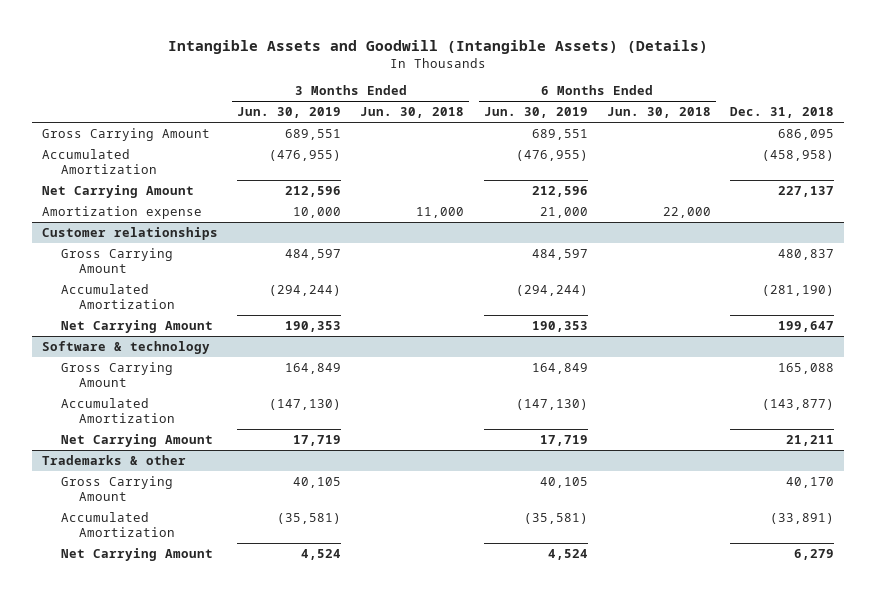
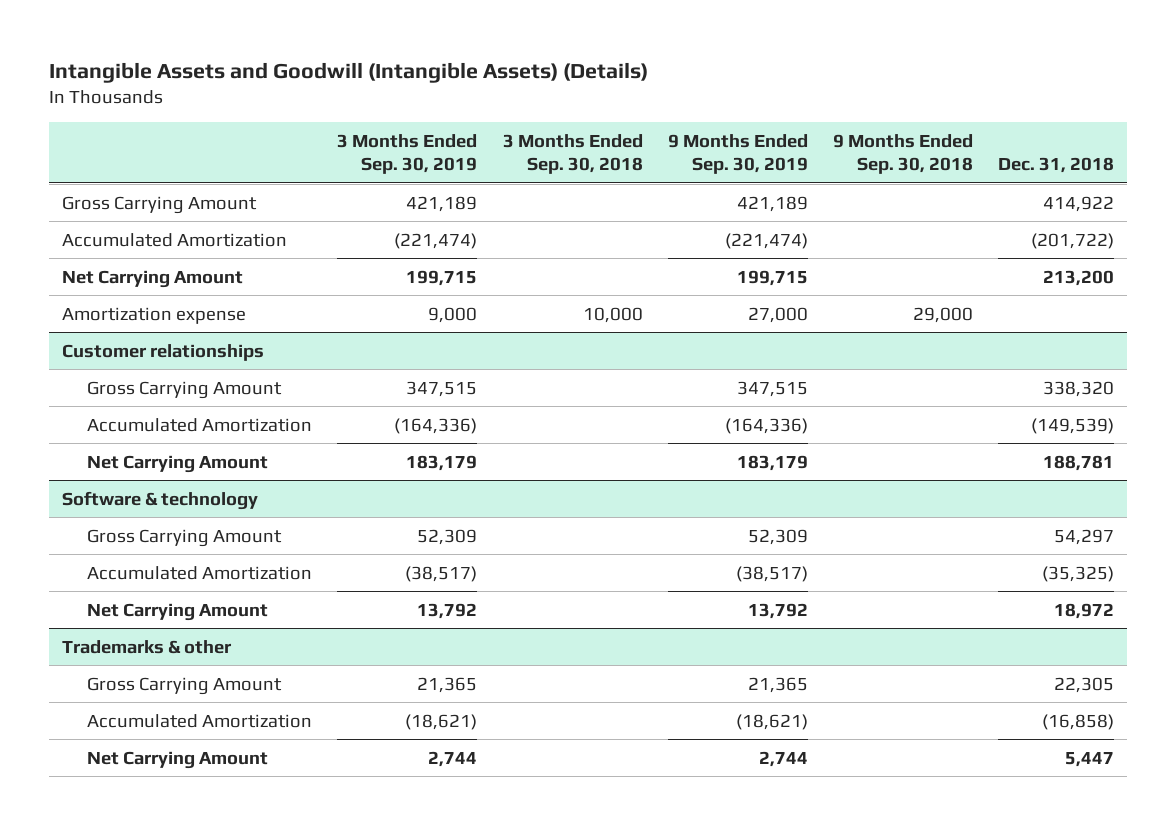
- | 3 Months Ended Jun. 30, 2019 | 3 Months Ended Jun. 30, 2018 | 6 Months Ended Jun. 30, 2019 | 6 Months Ended Jun. 30, 2018 | Dec. 31, 2018
+ | 3 Months Ended Sep. 30, 2019 | 3 Months Ended Sep. 30, 2018 | 9 Months Ended Sep. 30, 2019 | 9 Months Ended Sep. 30, 2018 | Dec. 31, 2018
- Gross Carrying Amount | 689,551 | | 689,551 | | 686,095
- Accumulated Amortization | (476,955) | | (476,955) | | (458,958)
- Net Carrying Amount | 212,596 | | 212,596 | | 227,137
+ Gross Carrying Amount | 421,189 | | 421,189 | | 414,922
+ Accumulated Amortization | (221,474) | | (221,474) | | (201,722)
+ Net Carrying Amount | 199,715 | | 199,715 | | 213,200
@ Customer relationships
- Gross Carrying Amount | 484,597 | | 484,597 | | 480,837
- Accumulated Amortization | (294,244) | | (294,244) | | (281,190)
- Net Carrying Amount | 190,353 | | 190,353 | | 199,647
+ Gross Carrying Amount | 347,515 | | 347,515 | | 338,320
+ Accumulated Amortization | (164,336) | | (164,336) | | (149,539)
+ Net Carrying Amount | 183,179 | | 183,179 | | 188,781
@ Software & technology
- Gross Carrying Amount | 164,849 | | 164,849 | | 165,088
- Accumulated Amortization | (147,130) | | (147,130) | | (143,877)
- Net Carrying Amount | 17,719 | | 17,719 | | 21,211
+ Gross Carrying Amount | 52,309 | | 52,309 | | 54,297
+ Accumulated Amortization | (38,517) | | (38,517) | | (35,325)
+ Net Carrying Amount | 13,792 | | 13,792 | | 18,972
@ Trademarks & other
- Gross Carrying Amount | 40,105 | | 40,105 | | 40,170
- Accumulated Amortization | (35,581) | | (35,581) | | (33,891)
- Net Carrying Amount | 4,524 | | 4,524 | | 6,279
+ Gross Carrying Amount | 21,365 | | 21,365 | | 22,305
+ Accumulated Amortization | (18,621) | | (18,621) | | (16,858)
+ Net Carrying Amount | 2,744 | | 2,744 | | 5,447

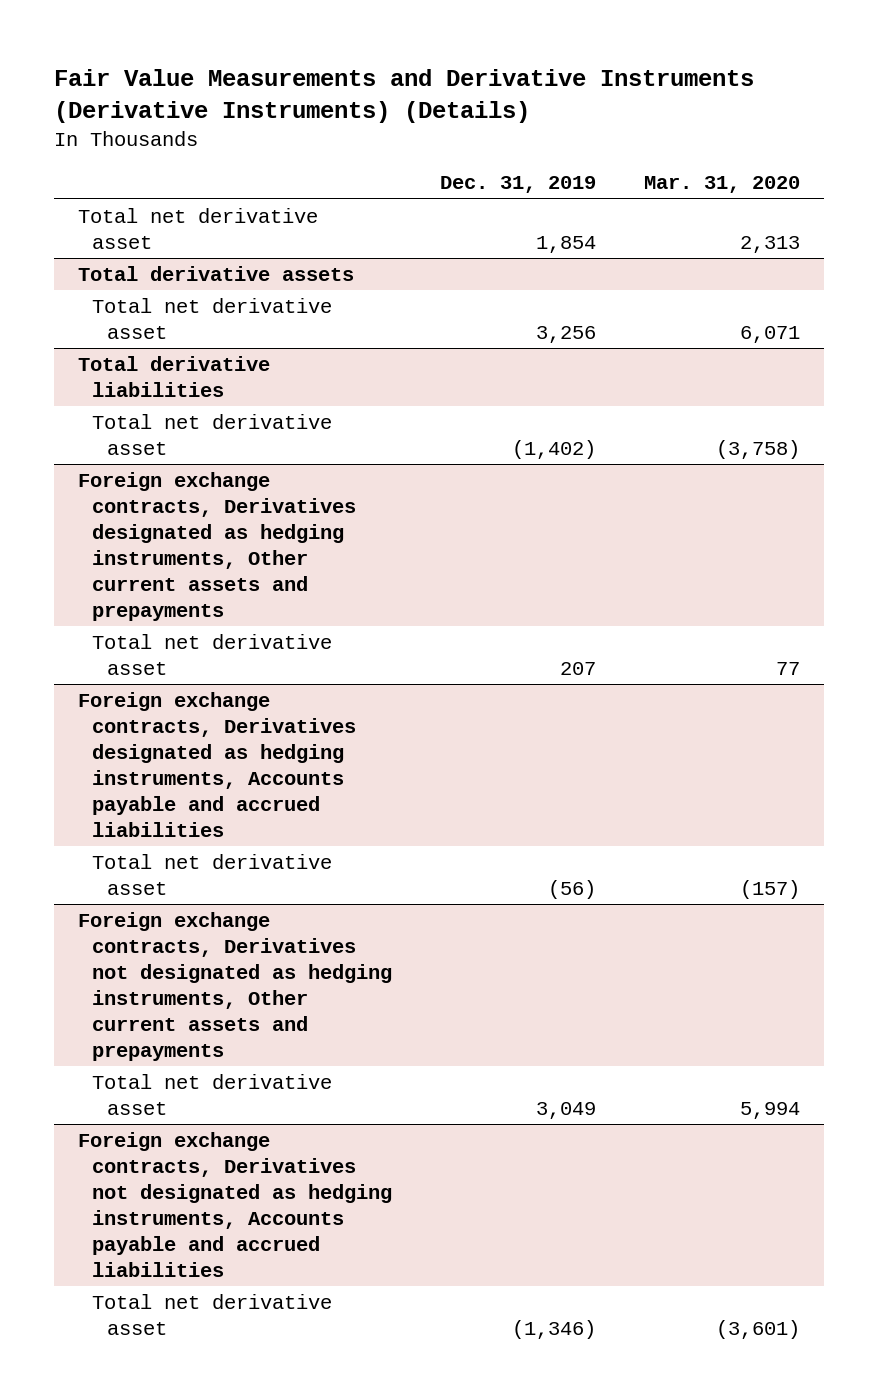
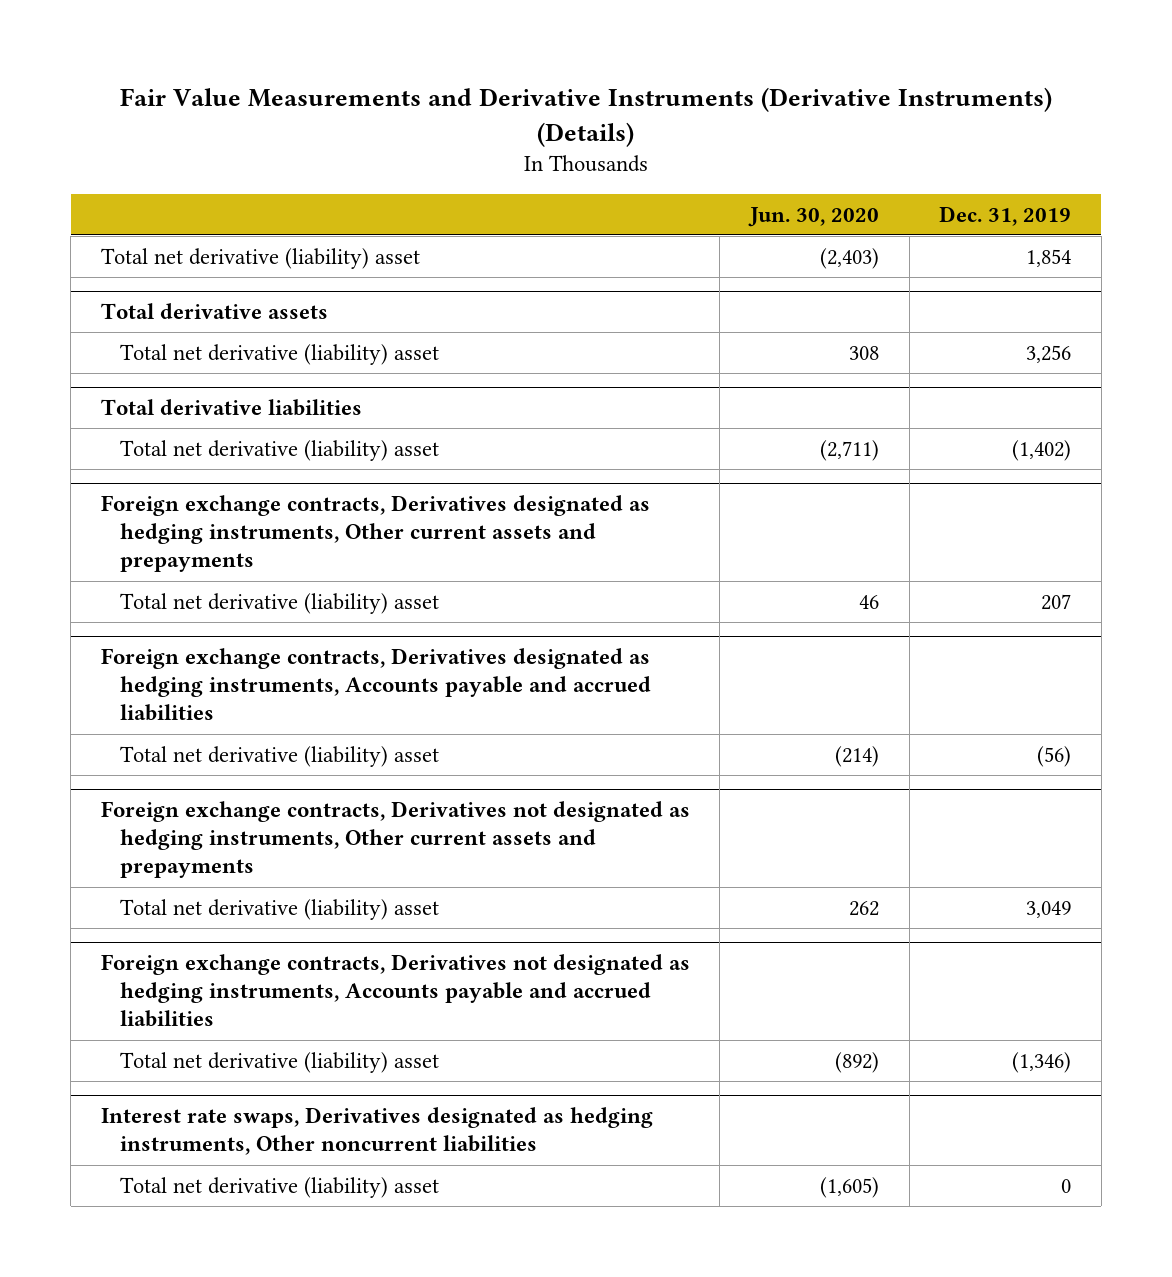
- | Dec. 31, 2019 | Mar. 31, 2020
+ | Jun. 30, 2020 | Dec. 31, 2019
- Total net derivative asset | 1,854 | 2,313
+ Total net derivative (liability) asset | (2,403) | 1,854
@ Total derivative assets
- Total net derivative asset | 3,256 | 6,071
+ Total net derivative (liability) asset | 308 | 3,256
@ Total derivative liabilities
- Total net derivative asset | (1,402) | (3,758)
+ Total net derivative (liability) asset | (2,711) | (1,402)
@ Foreign exchange contracts, Derivatives designated as hedging instruments, Other current assets and prepayments
- Total net derivative asset | 207 | 77
+ Total net derivative (liability) asset | 46 | 207
@ Foreign exchange contracts, Derivatives designated as hedging instruments, Accounts payable and accrued liabilities
- Total net derivative asset | (56) | (157)
+ Total net derivative (liability) asset | (214) | (56)
@ Foreign exchange contracts, Derivatives not designated as hedging instruments, Other current assets and prepayments
- Total net derivative asset | 3,049 | 5,994
+ Total net derivative (liability) asset | 262 | 3,049
@ Foreign exchange contracts, Derivatives not designated as hedging instruments, Accounts payable and accrued liabilities
- Total net derivative asset | (1,346) | (3,601)
+ Total net derivative (liability) asset | (892) | (1,346)
+ Interest rate swaps, Derivatives designated as hedging instruments, Other noncurrent liabilities
+ Total net derivative (liability) asset | (1,605) | 0

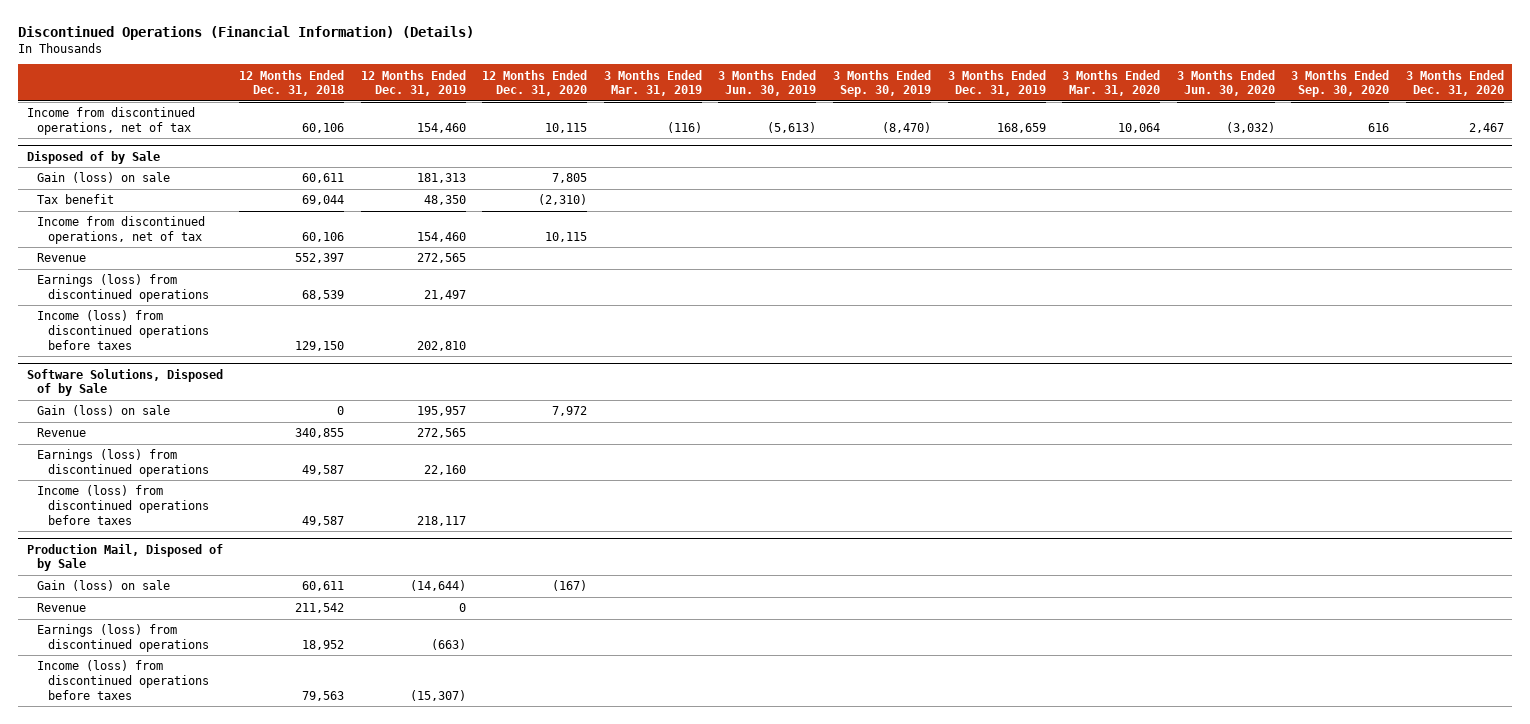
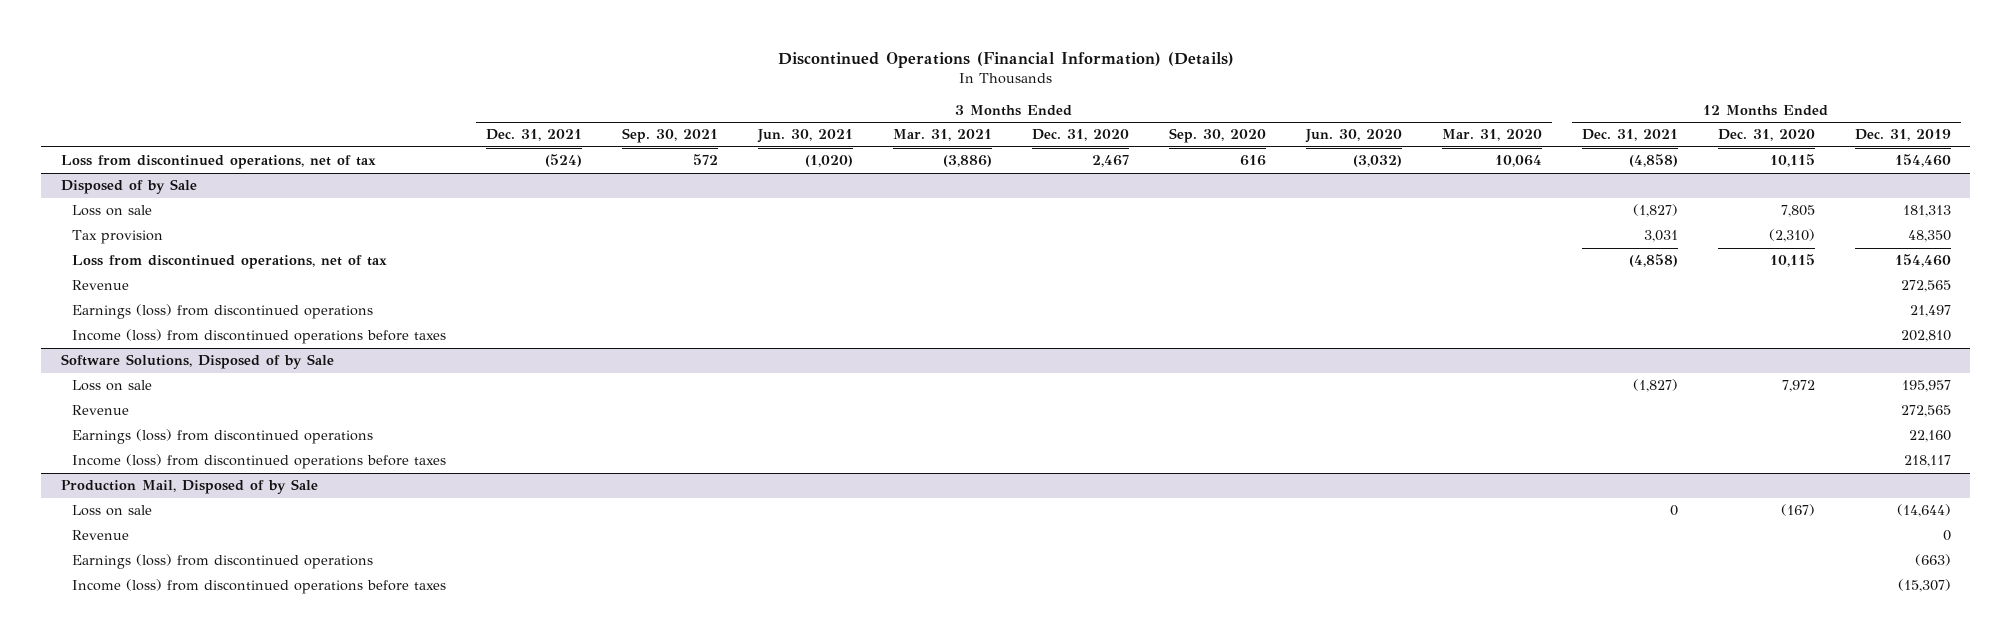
- | 12 Months Ended Dec. 31, 2018 | 12 Months Ended Dec. 31, 2019 | 12 Months Ended Dec. 31, 2020 | 3 Months Ended Mar. 31, 2019 | 3 Months Ended Jun. 30, 2019 | 3 Months Ended Sep. 30, 2019 | 3 Months Ended Dec. 31, 2019 | 3 Months Ended Mar. 31, 2020 | 3 Months Ended Jun. 30, 2020 | 3 Months Ended Sep. 30, 2020 | 3 Months Ended Dec. 31, 2020
+ | 3 Months Ended Dec. 31, 2021 | 3 Months Ended Sep. 30, 2021 | 3 Months Ended Jun. 30, 2021 | 3 Months Ended Mar. 31, 2021 | 3 Months Ended Dec. 31, 2020 | 3 Months Ended Sep. 30, 2020 | 3 Months Ended Jun. 30, 2020 | 3 Months Ended Mar. 31, 2020 | 12 Months Ended Dec. 31, 2021 | 12 Months Ended Dec. 31, 2020 | 12 Months Ended Dec. 31, 2019
- Income from discontinued operations, net of tax | 60,106 | 154,460 | 10,115 | (116) | (5,613) | (8,470) | 168,659 | 10,064 | (3,032) | 616 | 2,467
+ Loss from discontinued operations, net of tax | (524) | 572 | (1,020) | (3,886) | 2,467 | 616 | (3,032) | 10,064 | (4,858) | 10,115 | 154,460
@ Disposed of by Sale
- Gain (loss) on sale | 60,611 | 181,313 | 7,805 | | | | | | | |
- Tax benefit | 69,044 | 48,350 | (2,310) | | | | | | | |
- Income from discontinued operations, net of tax | 60,106 | 154,460 | 10,115 | | | | | | | |
+ Loss on sale | | | | | | | | | (1,827) | 7,805 | 181,313
+ Tax provision | | | | | | | | | 3,031 | (2,310) | 48,350
+ Loss from discontinued operations, net of tax | | | | | | | | | (4,858) | 10,115 | 154,460
@ Software Solutions, Disposed of by Sale
- Gain (loss) on sale | 0 | 195,957 | 7,972 | | | | | | | |
+ Loss on sale | | | | | | | | | (1,827) | 7,972 | 195,957
@ Production Mail, Disposed of by Sale
- Gain (loss) on sale | 60,611 | (14,644) | (167) | | | | | | | |
+ Loss on sale | | | | | | | | | 0 | (167) | (14,644)

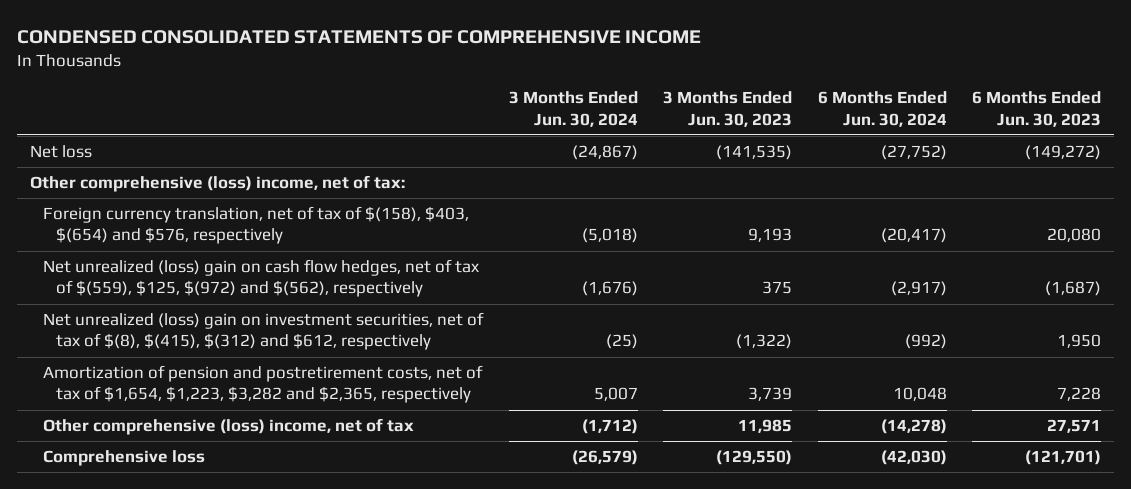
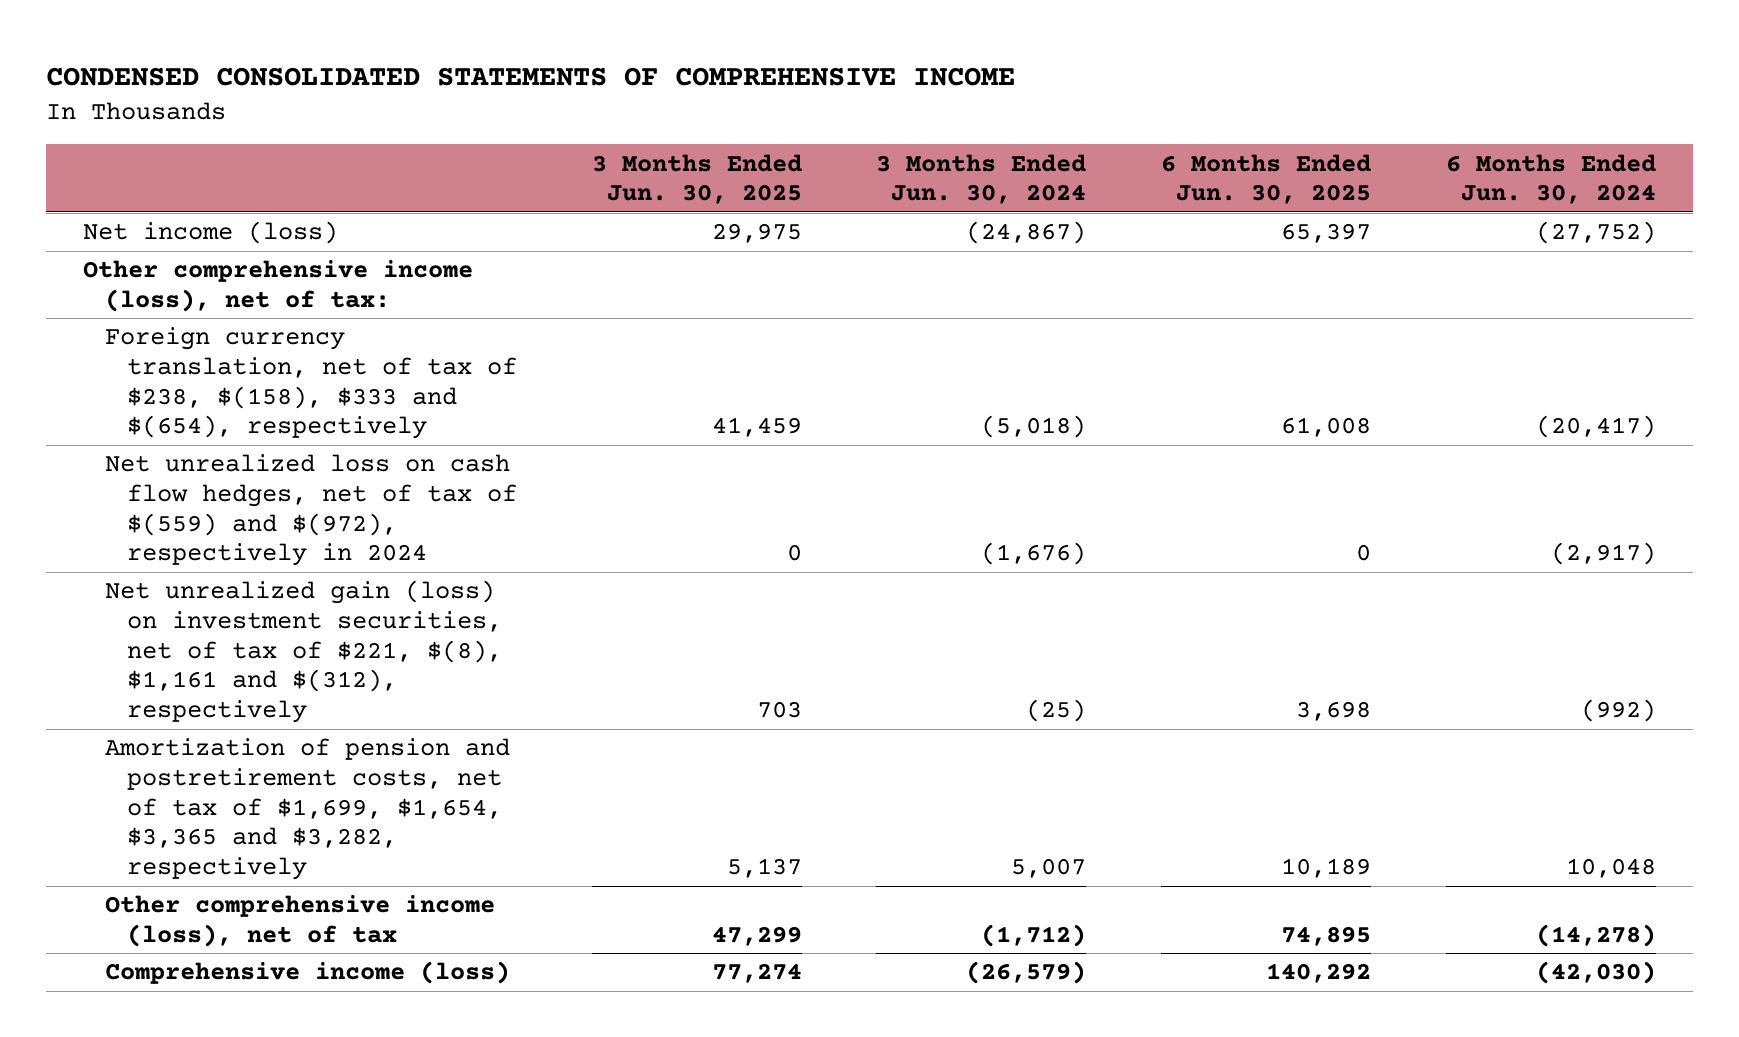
- | 3 Months Ended Jun. 30, 2024 | 3 Months Ended Jun. 30, 2023 | 6 Months Ended Jun. 30, 2024 | 6 Months Ended Jun. 30, 2023
+ | 3 Months Ended Jun. 30, 2025 | 3 Months Ended Jun. 30, 2024 | 6 Months Ended Jun. 30, 2025 | 6 Months Ended Jun. 30, 2024
- Net loss | (24,867) | (141,535) | (27,752) | (149,272)
- Other comprehensive (loss) income, net of tax:
- Foreign currency translation, net of tax of $(158), $403, $(654) and $576, respectively | (5,018) | 9,193 | (20,417) | 20,080
- Net unrealized (loss) gain on cash flow hedges, net of tax of $(559), $125, $(972) and $(562), respectively | (1,676) | 375 | (2,917) | (1,687)
- Net unrealized (loss) gain on investment securities, net of tax of $(8), $(415), $(312) and $612, respectively | (25) | (1,322) | (992) | 1,950
- Amortization of pension and postretirement costs, net of tax of $1,654, $1,223, $3,282 and $2,365, respectively | 5,007 | 3,739 | 10,048 | 7,228
- Other comprehensive (loss) income, net of tax | (1,712) | 11,985 | (14,278) | 27,571
- Comprehensive loss | (26,579) | (129,550) | (42,030) | (121,701)
+ Net income (loss) | 29,975 | (24,867) | 65,397 | (27,752)
+ Other comprehensive income (loss), net of tax:
+ Foreign currency translation, net of tax of $238, $(158), $333 and $(654), respectively | 41,459 | (5,018) | 61,008 | (20,417)
+ Net unrealized loss on cash flow hedges, net of tax of $(559) and $(972), respectively in 2024 | 0 | (1,676) | 0 | (2,917)
+ Net unrealized gain (loss) on investment securities, net of tax of $221, $(8), $1,161 and $(312), respectively | 703 | (25) | 3,698 | (992)
+ Amortization of pension and postretirement costs, net of tax of $1,699, $1,654, $3,365 and $3,282, respectively | 5,137 | 5,007 | 10,189 | 10,048
+ Other comprehensive income (loss), net of tax | 47,299 | (1,712) | 74,895 | (14,278)
+ Comprehensive income (loss) | 77,274 | (26,579) | 140,292 | (42,030)

